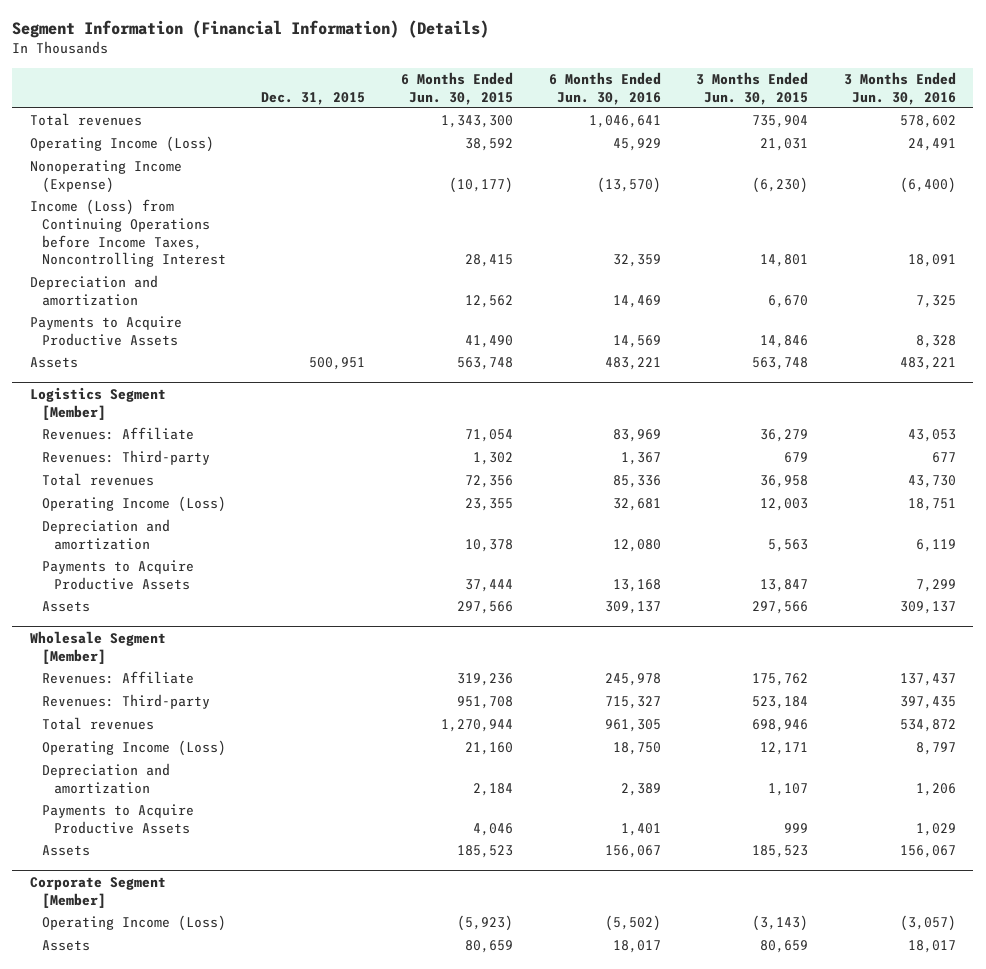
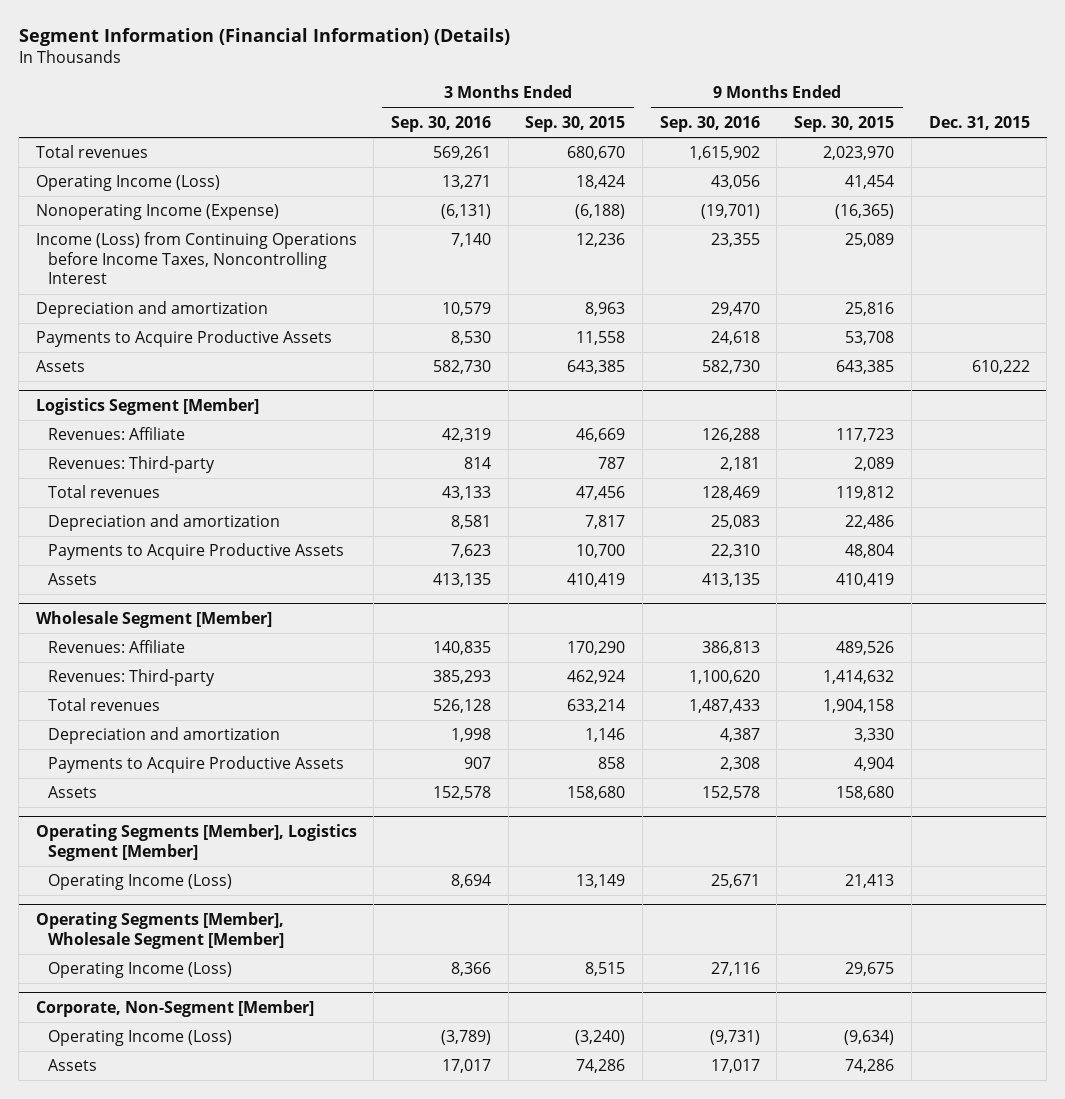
- | Dec. 31, 2015 | 6 Months Ended Jun. 30, 2015 | 6 Months Ended Jun. 30, 2016 | 3 Months Ended Jun. 30, 2015 | 3 Months Ended Jun. 30, 2016
+ | 3 Months Ended Sep. 30, 2016 | 3 Months Ended Sep. 30, 2015 | 9 Months Ended Sep. 30, 2016 | 9 Months Ended Sep. 30, 2015 | Dec. 31, 2015
- Assets | 500,951 | 563,748 | 483,221 | 563,748 | 483,221
+ Assets | 582,730 | 643,385 | 582,730 | 643,385 | 610,222
@ Logistics Segment [Member]
- Operating Income (Loss) | | 23,355 | 32,681 | 12,003 | 18,751
@ Wholesale Segment [Member]
- Operating Income (Loss) | | 21,160 | 18,750 | 12,171 | 8,797
- Corporate Segment [Member]
- Operating Income (Loss) | | (5,923) | (5,502) | (3,143) | (3,057)
- Assets | | 80,659 | 18,017 | 80,659 | 18,017
+ Operating Segments [Member], Logistics Segment [Member]
+ Operating Income (Loss) | 8,694 | 13,149 | 25,671 | 21,413 |
+ Operating Segments [Member], Wholesale Segment [Member]
+ Operating Income (Loss) | 8,366 | 8,515 | 27,116 | 29,675 |
+ Corporate, Non-Segment [Member]
+ Operating Income (Loss) | (3,789) | (3,240) | (9,731) | (9,634) |
+ Assets | 17,017 | 74,286 | 17,017 | 74,286 |

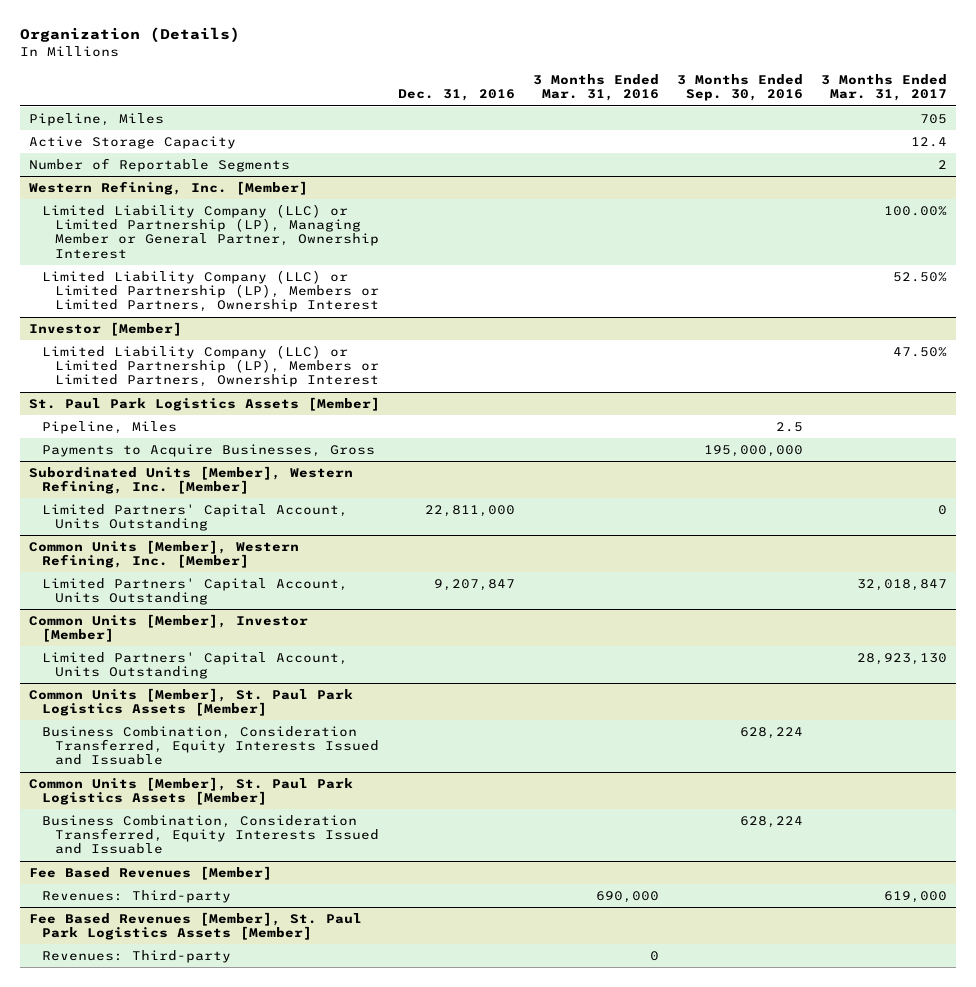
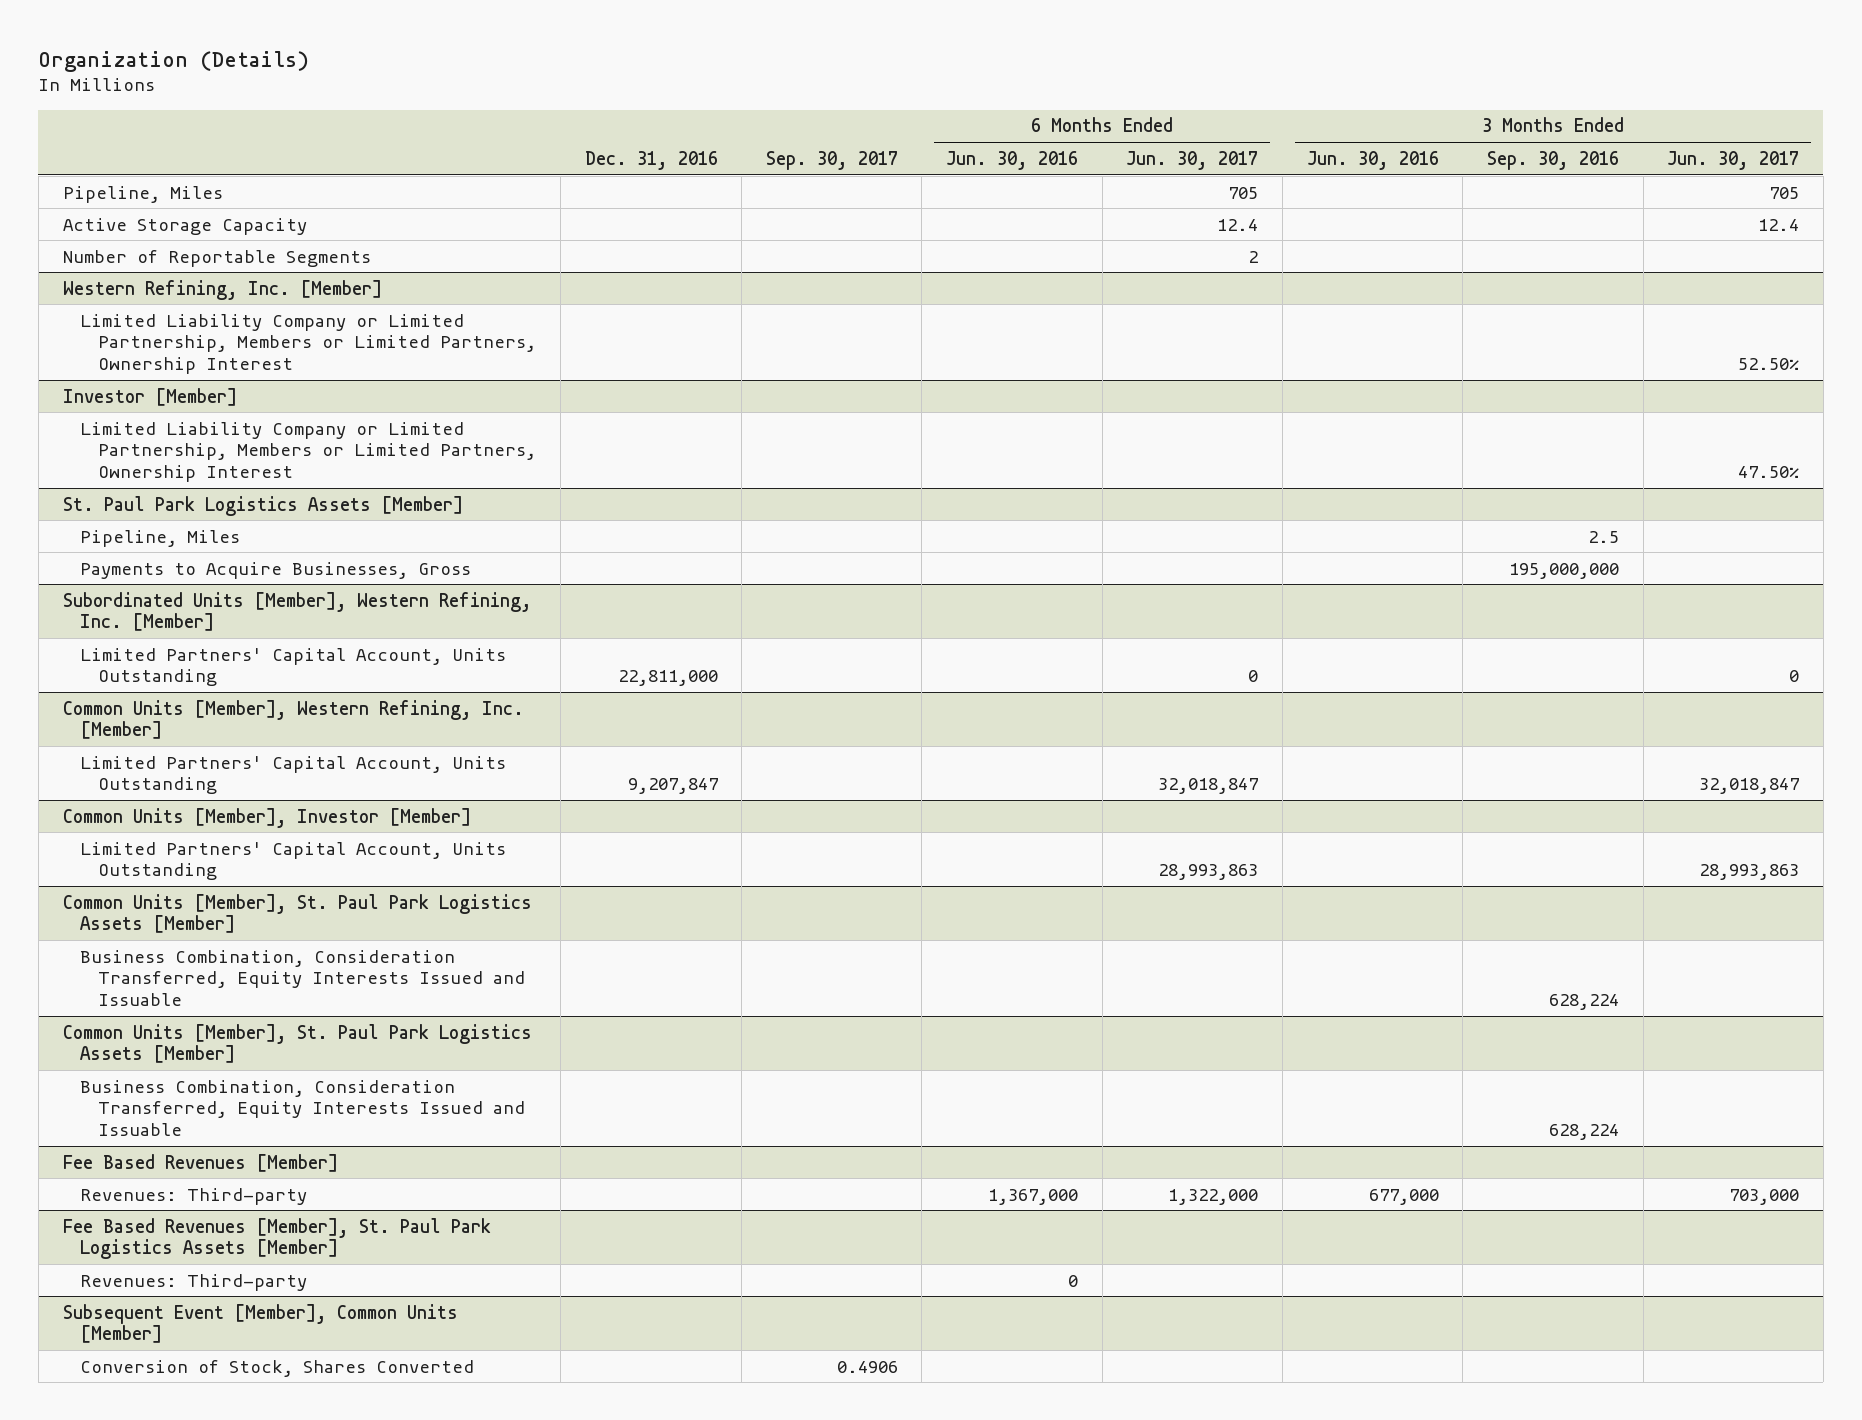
- | Dec. 31, 2016 | 3 Months Ended Mar. 31, 2016 | 3 Months Ended Sep. 30, 2016 | 3 Months Ended Mar. 31, 2017
+ | Dec. 31, 2016 | Sep. 30, 2017 | 6 Months Ended Jun. 30, 2016 | 6 Months Ended Jun. 30, 2017 | 3 Months Ended Jun. 30, 2016 | 3 Months Ended Sep. 30, 2016 | 3 Months Ended Jun. 30, 2017
@ Western Refining, Inc. [Member]
- Limited Liability Company (LLC) or Limited Partnership (LP), Managing Member or General Partner, Ownership Interest | | | | 100.00%
- Limited Liability Company (LLC) or Limited Partnership (LP), Members or Limited Partners, Ownership Interest | | | | 52.50%
+ Limited Liability Company or Limited Partnership, Members or Limited Partners, Ownership Interest | | | | | | | 52.50%
@ Investor [Member]
- Limited Liability Company (LLC) or Limited Partnership (LP), Members or Limited Partners, Ownership Interest | | | | 47.50%
+ Limited Liability Company or Limited Partnership, Members or Limited Partners, Ownership Interest | | | | | | | 47.50%
+ Subsequent Event [Member], Common Units [Member]
+ Conversion of Stock, Shares Converted | | 0.4906 | | | | |

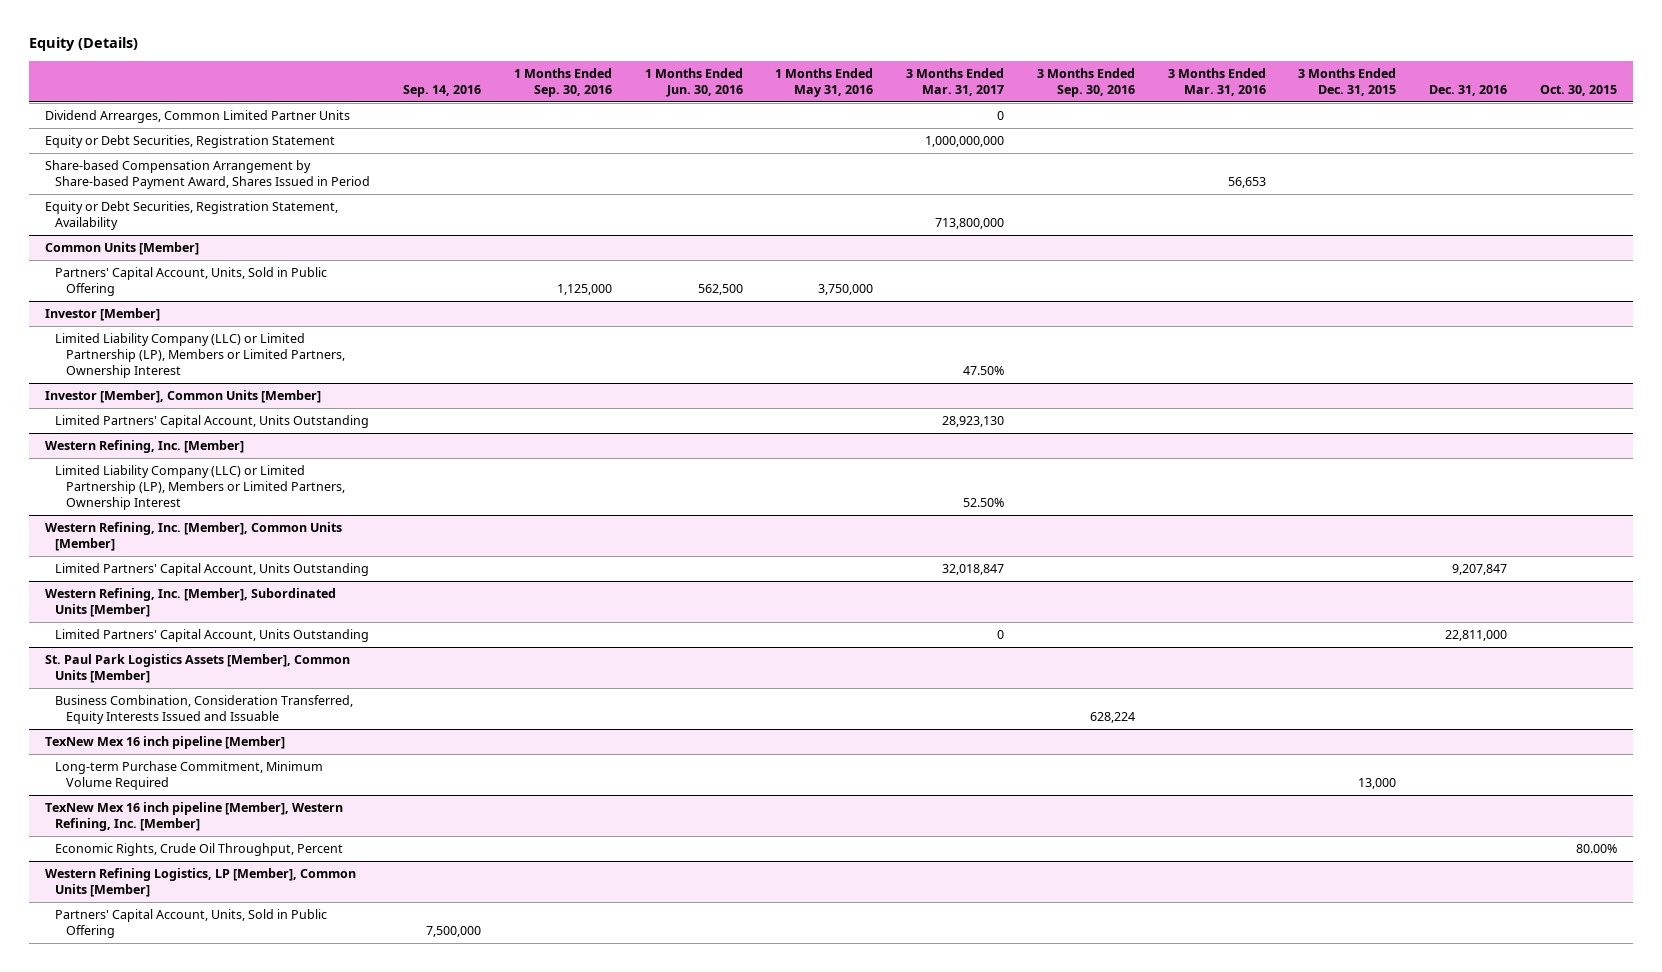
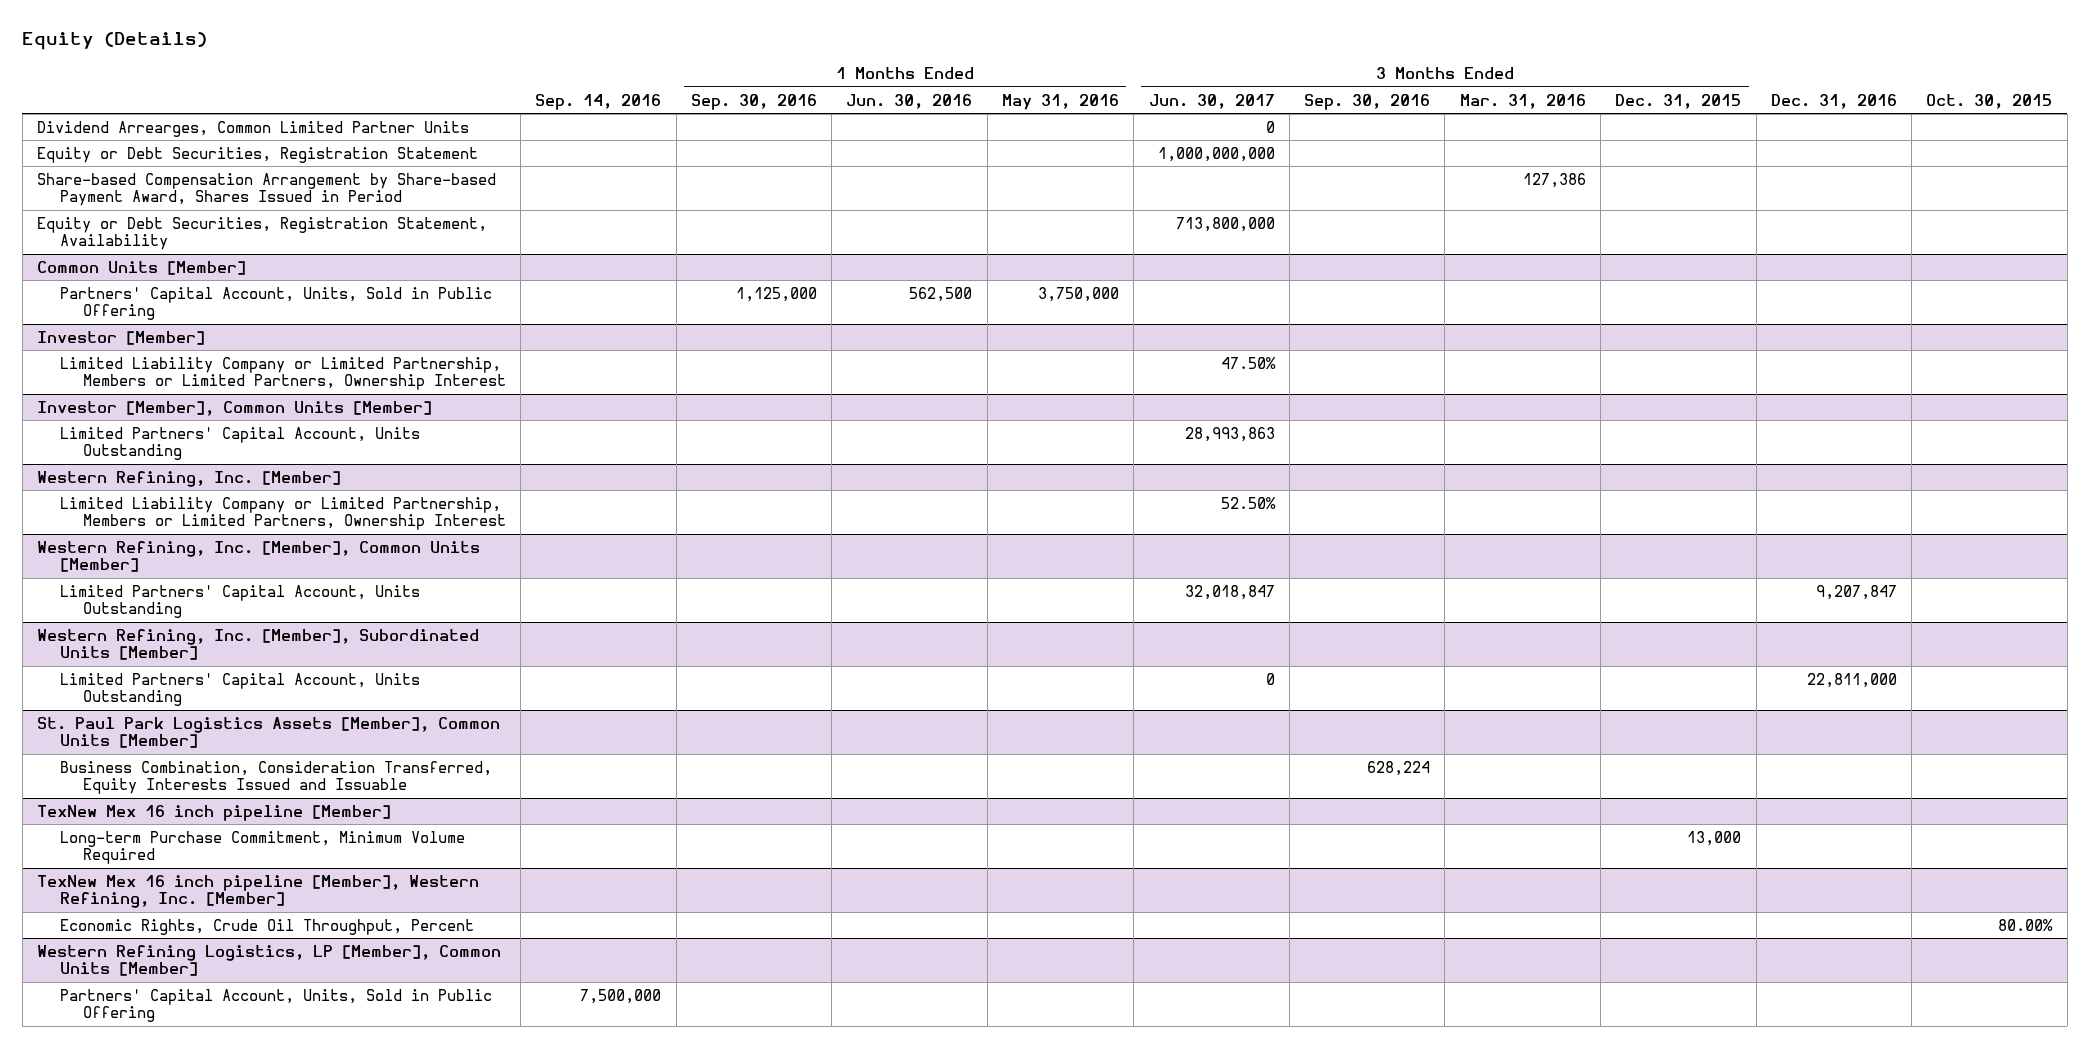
- | Sep. 14, 2016 | 1 Months Ended Sep. 30, 2016 | 1 Months Ended Jun. 30, 2016 | 1 Months Ended May 31, 2016 | 3 Months Ended Mar. 31, 2017 | 3 Months Ended Sep. 30, 2016 | 3 Months Ended Mar. 31, 2016 | 3 Months Ended Dec. 31, 2015 | Dec. 31, 2016 | Oct. 30, 2015
+ | Sep. 14, 2016 | 1 Months Ended Sep. 30, 2016 | 1 Months Ended Jun. 30, 2016 | 1 Months Ended May 31, 2016 | 3 Months Ended Jun. 30, 2017 | 3 Months Ended Sep. 30, 2016 | 3 Months Ended Mar. 31, 2016 | 3 Months Ended Dec. 31, 2015 | Dec. 31, 2016 | Oct. 30, 2015
- Share-based Compensation Arrangement by Share-based Payment Award, Shares Issued in Period | | | | | | | 56,653 | | |
+ Share-based Compensation Arrangement by Share-based Payment Award, Shares Issued in Period | | | | | | | 127,386 | | |
@ Investor [Member]
- Limited Liability Company (LLC) or Limited Partnership (LP), Members or Limited Partners, Ownership Interest | | | | | 47.50% | | | | |
+ Limited Liability Company or Limited Partnership, Members or Limited Partners, Ownership Interest | | | | | 47.50% | | | | |
@ Western Refining, Inc. [Member]
- Limited Liability Company (LLC) or Limited Partnership (LP), Members or Limited Partners, Ownership Interest | | | | | 52.50% | | | | |
+ Limited Liability Company or Limited Partnership, Members or Limited Partners, Ownership Interest | | | | | 52.50% | | | | |

